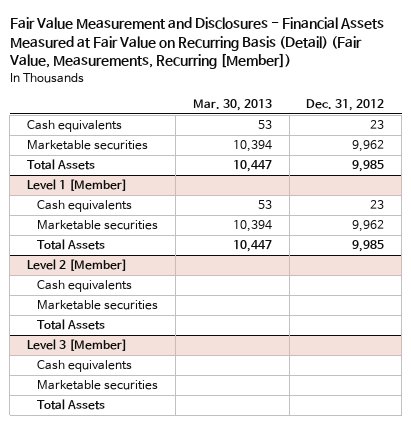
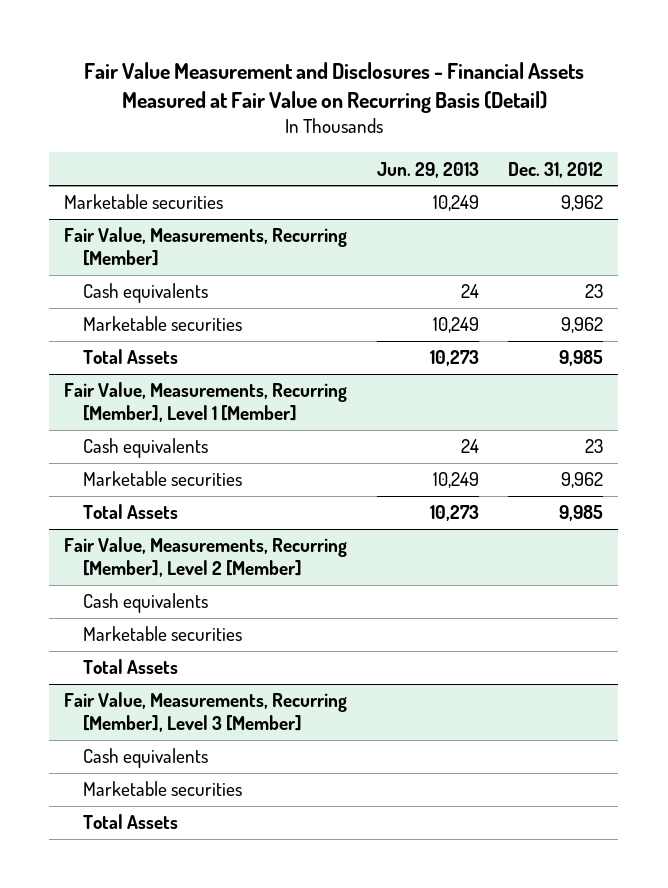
- Fair Value Measurement and Disclosures - Financial Assets Measured at Fair Value on Recurring Basis (Detail) (Fair Value, Measurements, Recurring [Member])
+ Fair Value Measurement and Disclosures - Financial Assets Measured at Fair Value on Recurring Basis (Detail)
- | Mar. 30, 2013 | Dec. 31, 2012
+ | Jun. 29, 2013 | Dec. 31, 2012
+ Marketable securities | 10,249 | 9,962
+ Fair Value, Measurements, Recurring [Member]
- Level 1 [Member]
+ Fair Value, Measurements, Recurring [Member], Level 1 [Member]
- Level 2 [Member]
+ Fair Value, Measurements, Recurring [Member], Level 2 [Member]
- Level 3 [Member]
+ Fair Value, Measurements, Recurring [Member], Level 3 [Member]

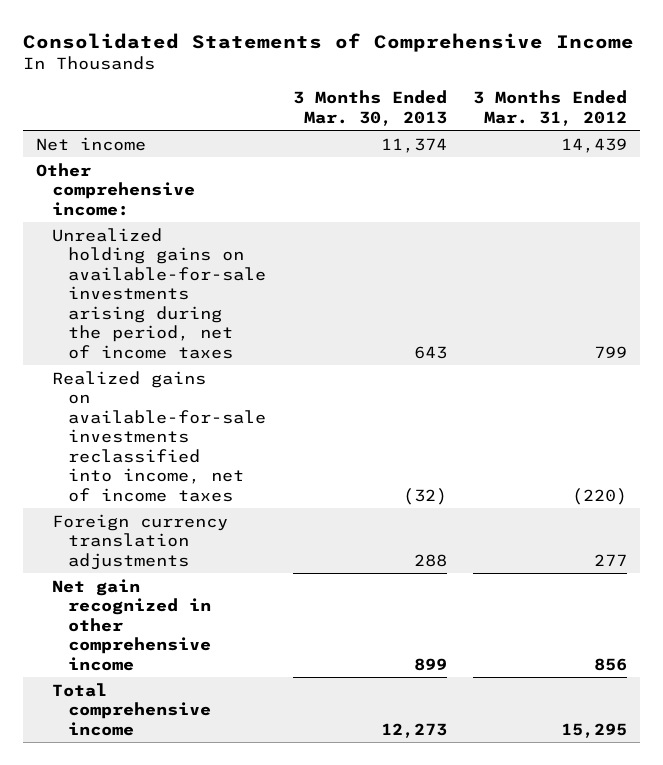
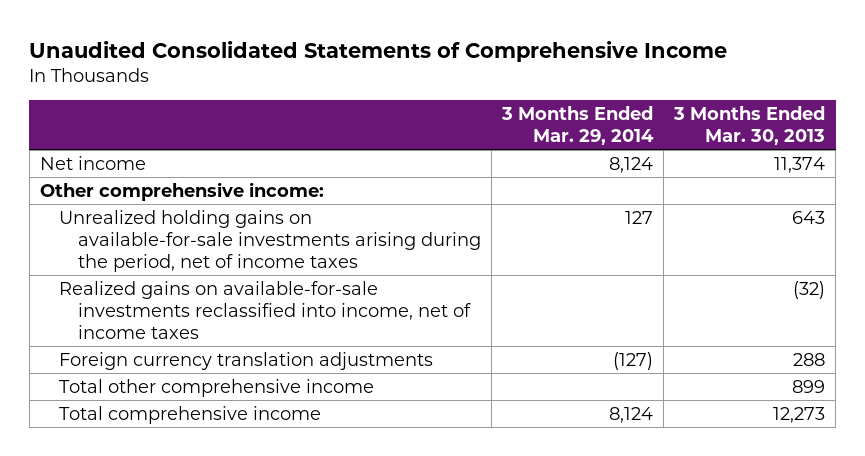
- Consolidated Statements of Comprehensive Income
+ Unaudited Consolidated Statements of Comprehensive Income
- | 3 Months Ended Mar. 30, 2013 | 3 Months Ended Mar. 31, 2012
+ | 3 Months Ended Mar. 29, 2014 | 3 Months Ended Mar. 30, 2013
- Net gain recognized in other comprehensive income | 899 | 856
+ Total other comprehensive income | | 899

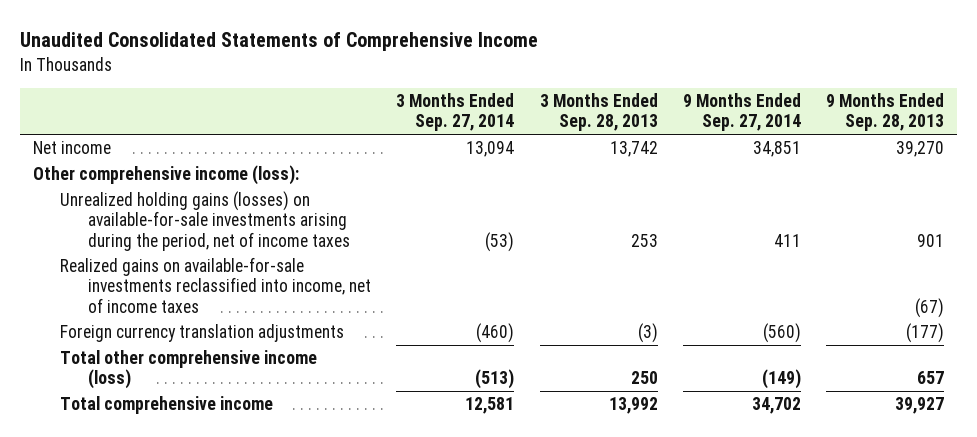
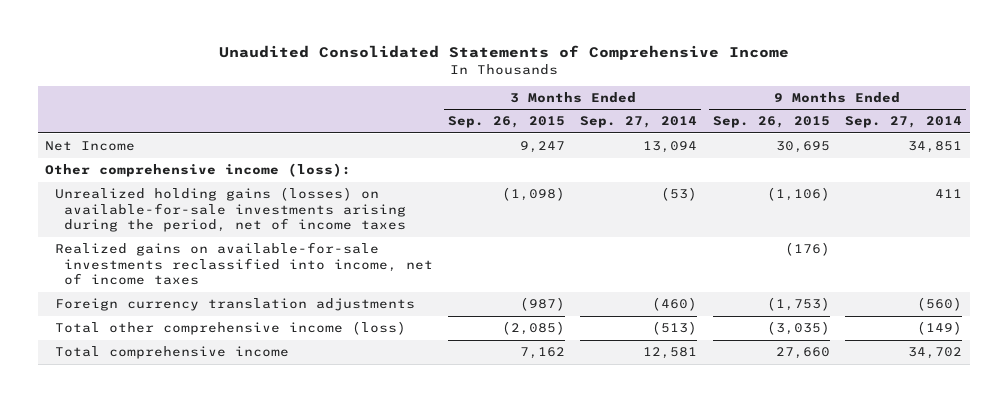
- | 3 Months Ended Sep. 27, 2014 | 3 Months Ended Sep. 28, 2013 | 9 Months Ended Sep. 27, 2014 | 9 Months Ended Sep. 28, 2013
+ | 3 Months Ended Sep. 26, 2015 | 3 Months Ended Sep. 27, 2014 | 9 Months Ended Sep. 26, 2015 | 9 Months Ended Sep. 27, 2014
- Net income | 13,094 | 13,742 | 34,851 | 39,270
+ Net Income | 9,247 | 13,094 | 30,695 | 34,851

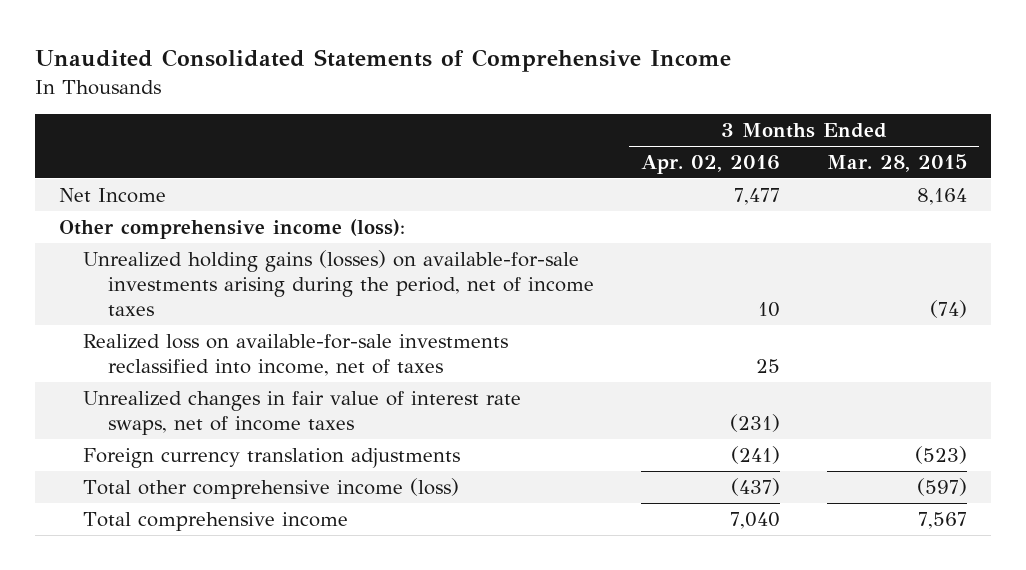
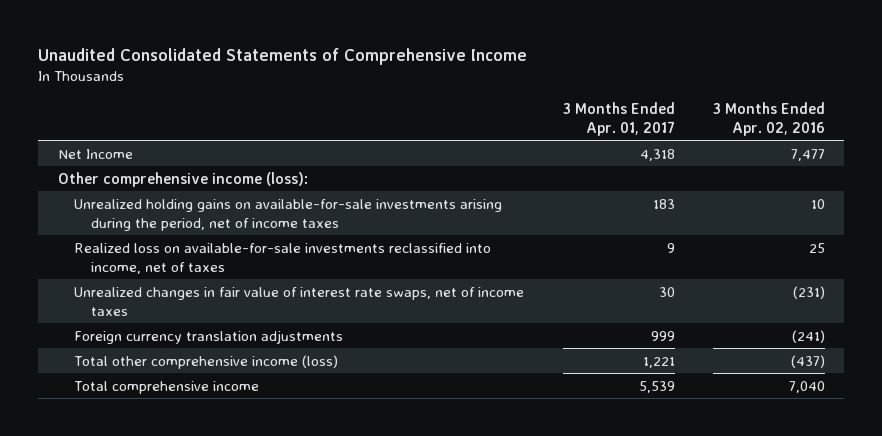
- | 3 Months Ended Apr. 02, 2016 | 3 Months Ended Mar. 28, 2015
+ | 3 Months Ended Apr. 01, 2017 | 3 Months Ended Apr. 02, 2016
- Unrealized holding gains (losses) on available-for-sale investments arising during the period, net of income taxes | 10 | (74)
+ Unrealized holding gains on available-for-sale investments arising during the period, net of income taxes | 183 | 10

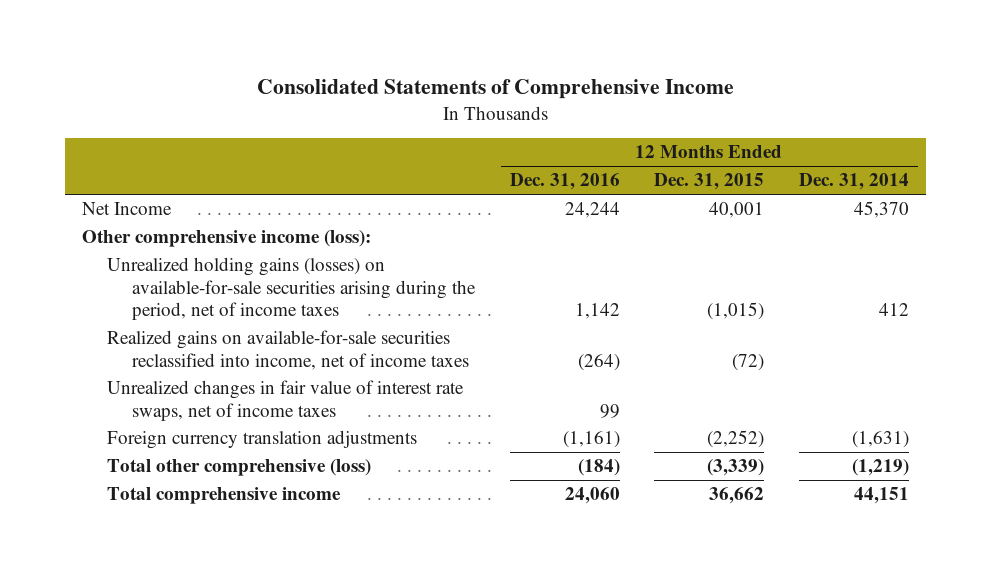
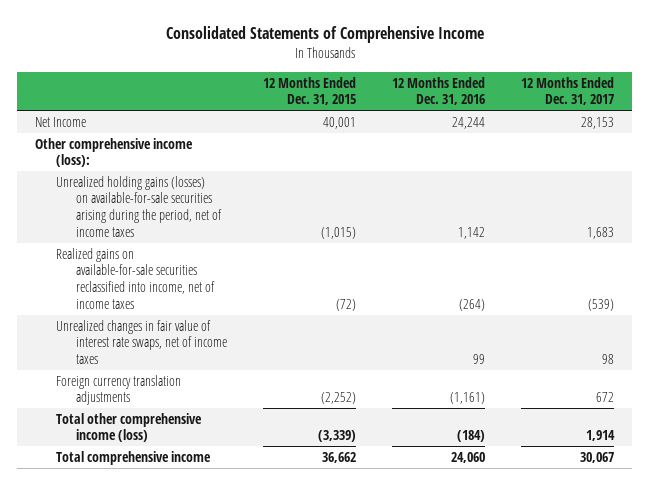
- | 12 Months Ended Dec. 31, 2016 | 12 Months Ended Dec. 31, 2015 | 12 Months Ended Dec. 31, 2014
+ | 12 Months Ended Dec. 31, 2015 | 12 Months Ended Dec. 31, 2016 | 12 Months Ended Dec. 31, 2017
- Total other comprehensive (loss) | (184) | (3,339) | (1,219)
+ Total other comprehensive income (loss) | (3,339) | (184) | 1,914

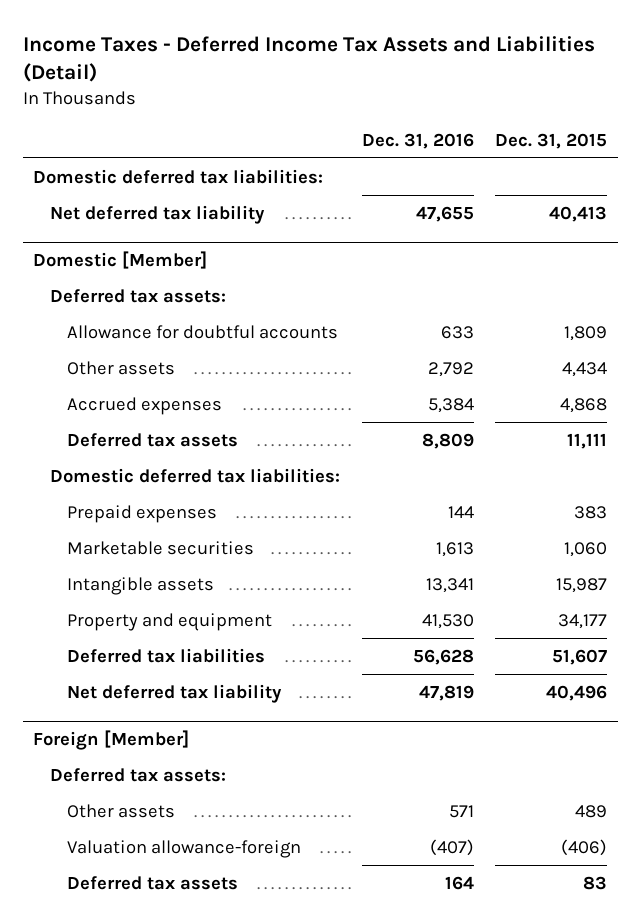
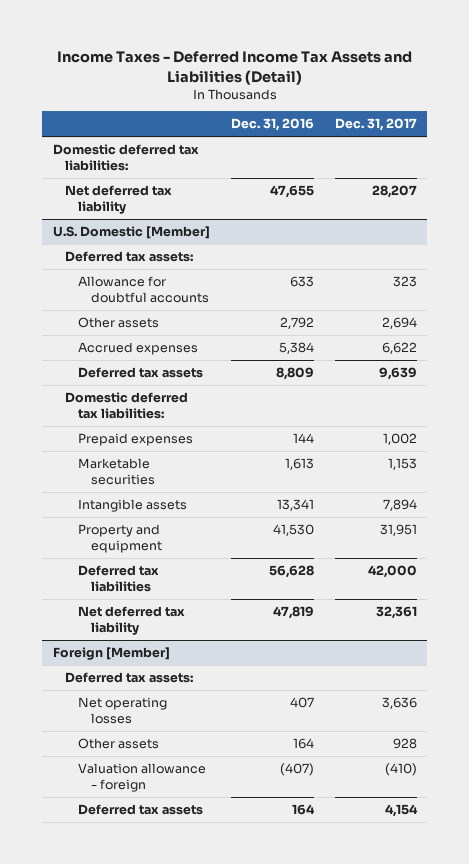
- | Dec. 31, 2016 | Dec. 31, 2015
+ | Dec. 31, 2016 | Dec. 31, 2017
- Domestic [Member]
+ U.S. Domestic [Member]
@ Foreign [Member]
- Other assets | 571 | 489
- Valuation allowance-foreign | (407) | (406)
+ Net operating losses | 407 | 3,636
+ Other assets | 164 | 928
+ Valuation allowance - foreign | (407) | (410)

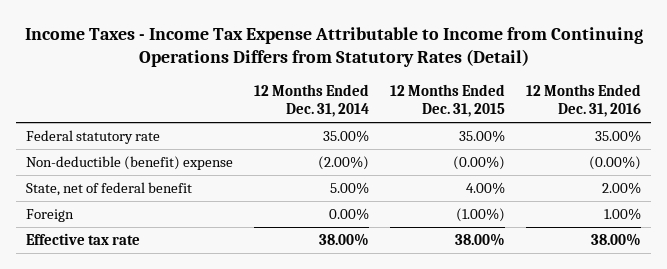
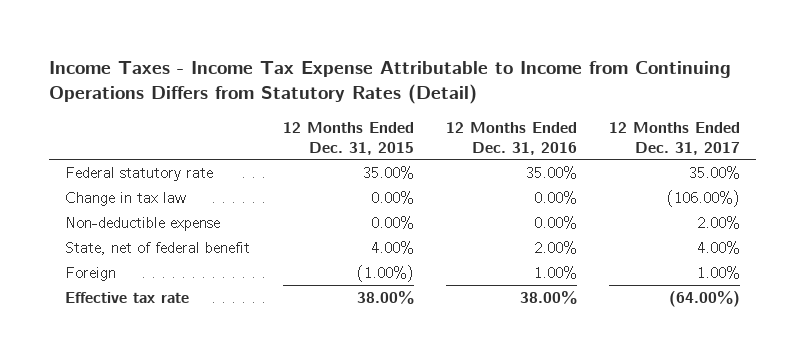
- | 12 Months Ended Dec. 31, 2014 | 12 Months Ended Dec. 31, 2015 | 12 Months Ended Dec. 31, 2016
+ | 12 Months Ended Dec. 31, 2015 | 12 Months Ended Dec. 31, 2016 | 12 Months Ended Dec. 31, 2017
- Non-deductible (benefit) expense | (2.00%) | (0.00%) | (0.00%)
+ Change in tax law | 0.00% | 0.00% | (106.00%)
+ Non-deductible expense | 0.00% | 0.00% | 2.00%

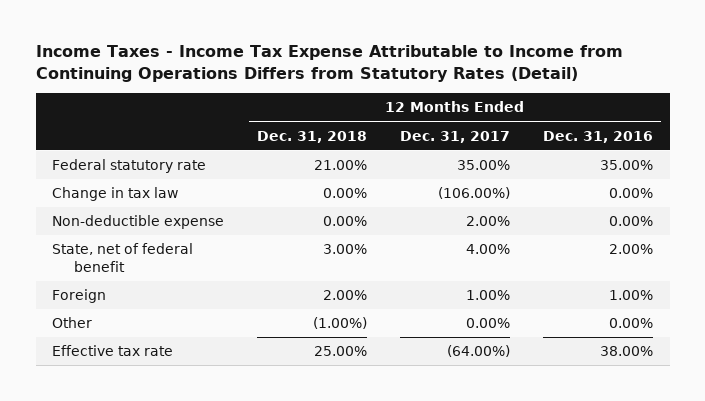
- | 12 Months Ended Dec. 31, 2015 | 12 Months Ended Dec. 31, 2016 | 12 Months Ended Dec. 31, 2017
+ | 12 Months Ended Dec. 31, 2018 | 12 Months Ended Dec. 31, 2017 | 12 Months Ended Dec. 31, 2016
+ Other | (1.00%) | 0.00% | 0.00%

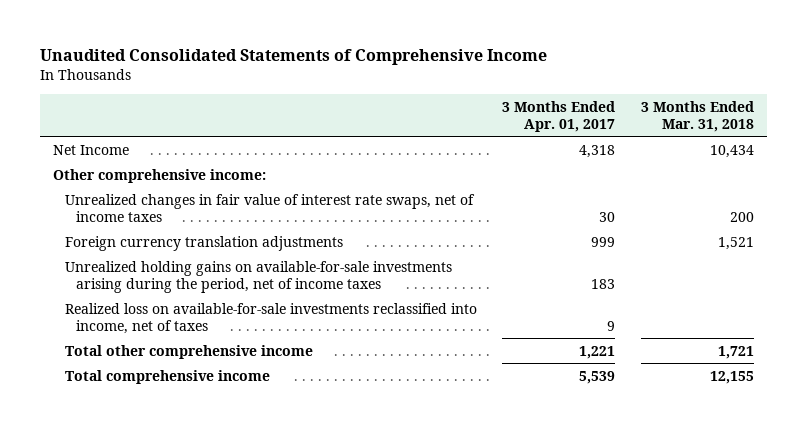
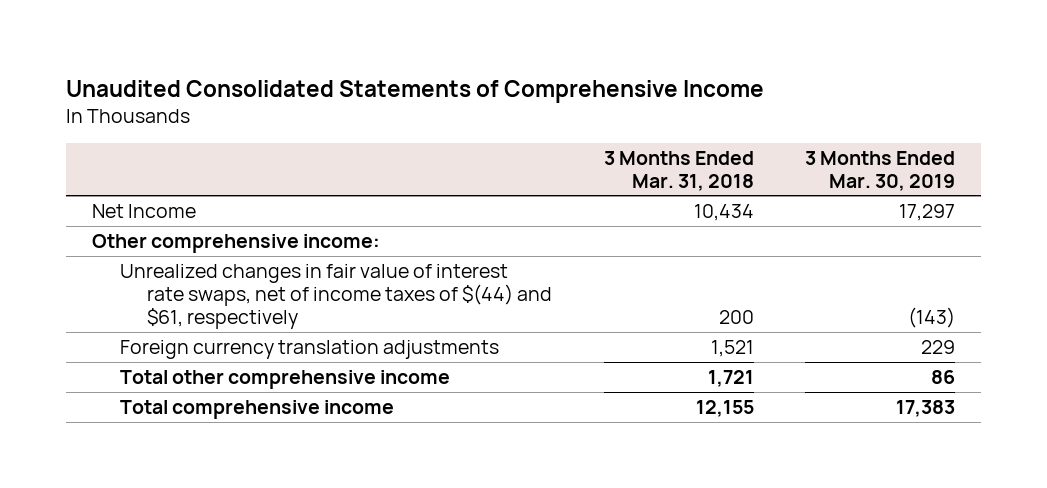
- | 3 Months Ended Apr. 01, 2017 | 3 Months Ended Mar. 31, 2018
+ | 3 Months Ended Mar. 31, 2018 | 3 Months Ended Mar. 30, 2019
- Unrealized changes in fair value of interest rate swaps, net of income taxes | 30 | 200
+ Unrealized changes in fair value of interest rate swaps, net of income taxes of $(44) and $61, respectively | 200 | (143)
- Unrealized holding gains on available-for-sale investments arising during the period, net of income taxes | 183 |
- Realized loss on available-for-sale investments reclassified into income, net of taxes | 9 |

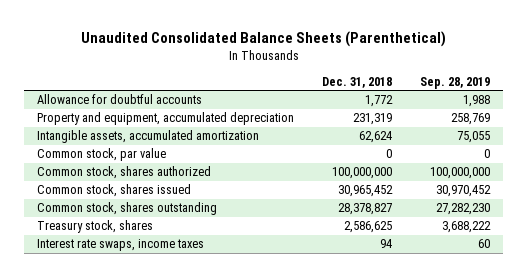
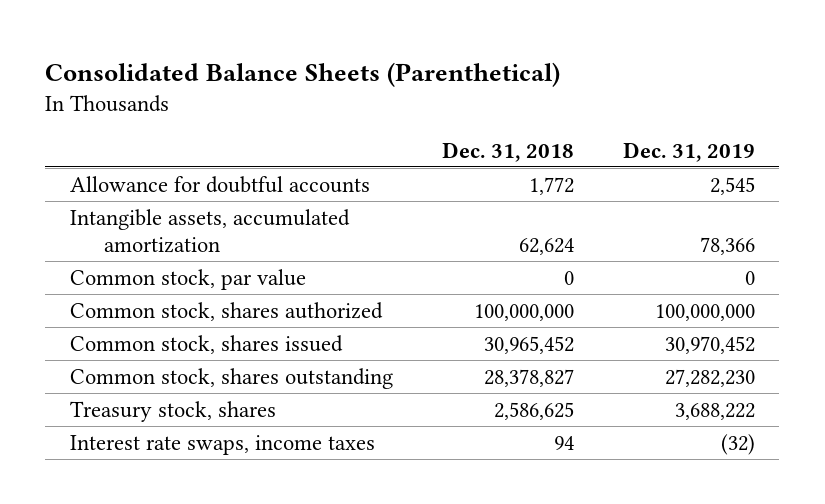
- Unaudited Consolidated Balance Sheets (Parenthetical)
+ Consolidated Balance Sheets (Parenthetical)
- | Dec. 31, 2018 | Sep. 28, 2019
+ | Dec. 31, 2018 | Dec. 31, 2019
- Property and equipment, accumulated depreciation | 231,319 | 258,769

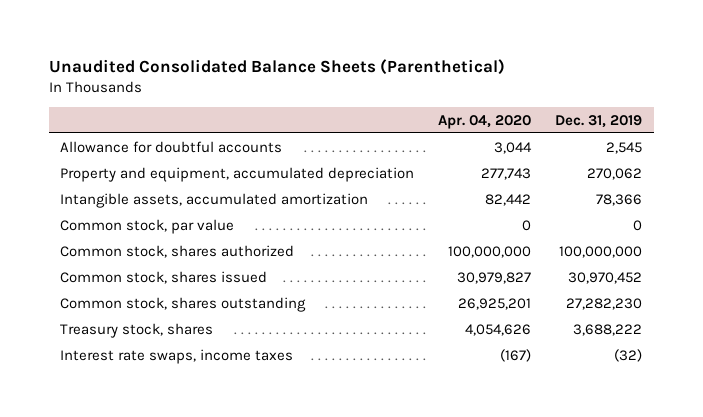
- Consolidated Balance Sheets (Parenthetical)
+ Unaudited Consolidated Balance Sheets (Parenthetical)
- | Dec. 31, 2018 | Dec. 31, 2019
+ | Apr. 04, 2020 | Dec. 31, 2019
+ Property and equipment, accumulated depreciation | 277,743 | 270,062

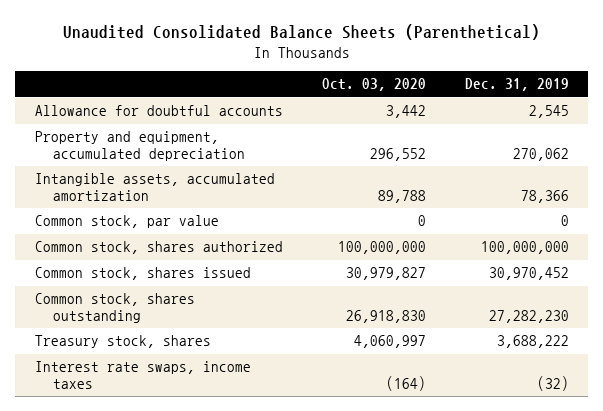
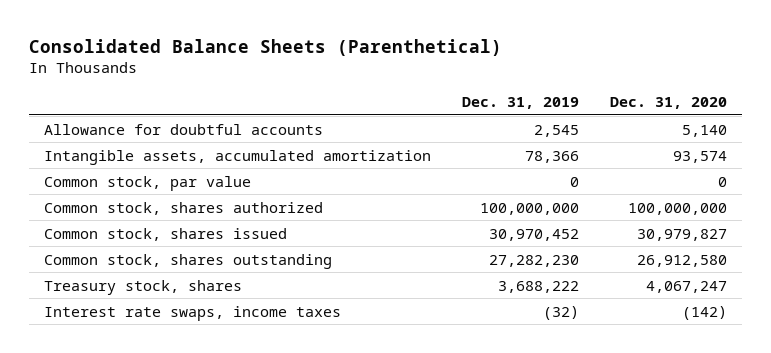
- Unaudited Consolidated Balance Sheets (Parenthetical)
+ Consolidated Balance Sheets (Parenthetical)
- | Oct. 03, 2020 | Dec. 31, 2019
+ | Dec. 31, 2019 | Dec. 31, 2020
- Property and equipment, accumulated depreciation | 296,552 | 270,062

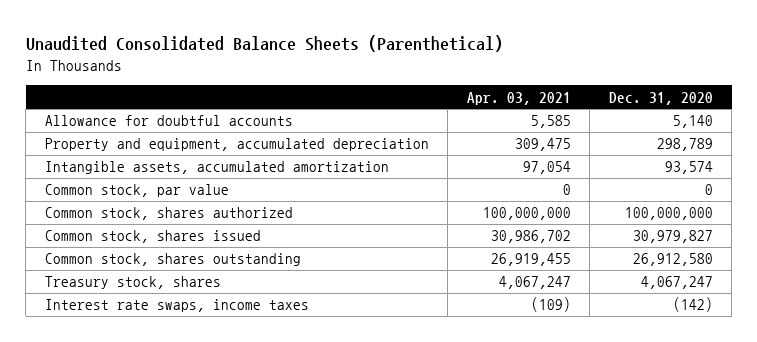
- Consolidated Balance Sheets (Parenthetical)
+ Unaudited Consolidated Balance Sheets (Parenthetical)
- | Dec. 31, 2019 | Dec. 31, 2020
+ | Apr. 03, 2021 | Dec. 31, 2020
+ Property and equipment, accumulated depreciation | 309,475 | 298,789

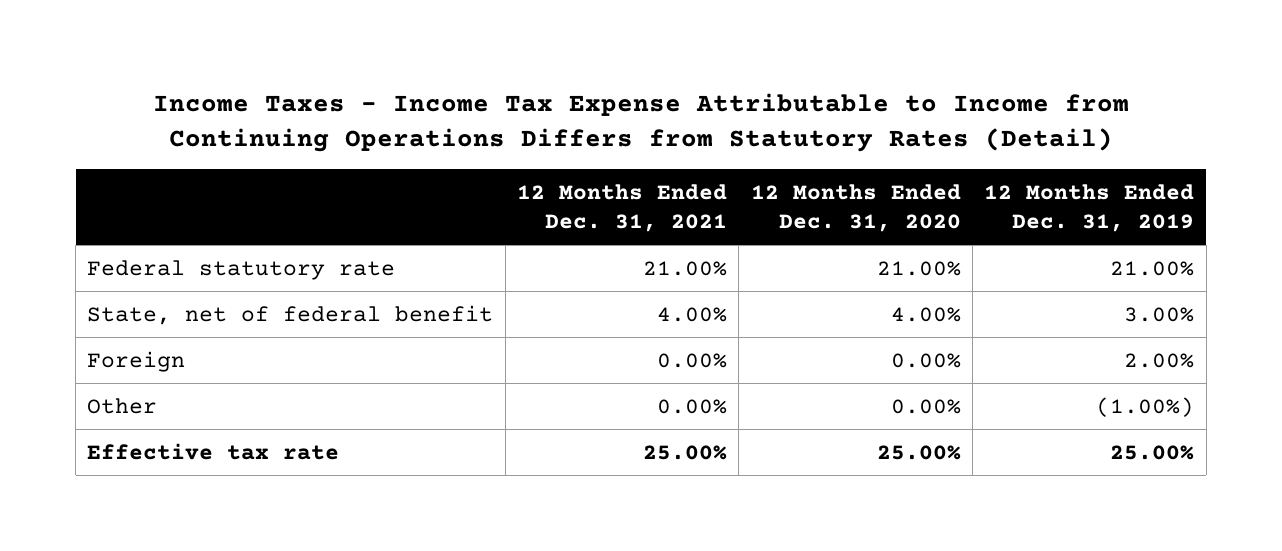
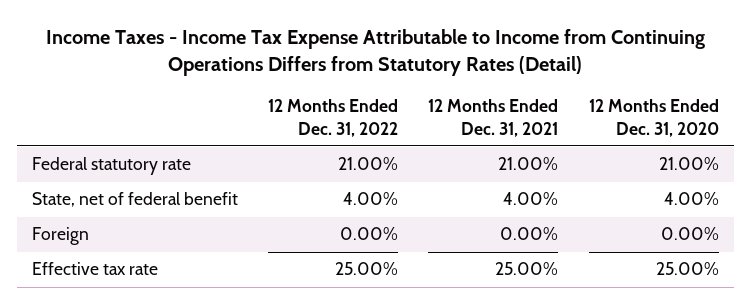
- | 12 Months Ended Dec. 31, 2021 | 12 Months Ended Dec. 31, 2020 | 12 Months Ended Dec. 31, 2019
+ | 12 Months Ended Dec. 31, 2022 | 12 Months Ended Dec. 31, 2021 | 12 Months Ended Dec. 31, 2020
- Other | 0.00% | 0.00% | (1.00%)

